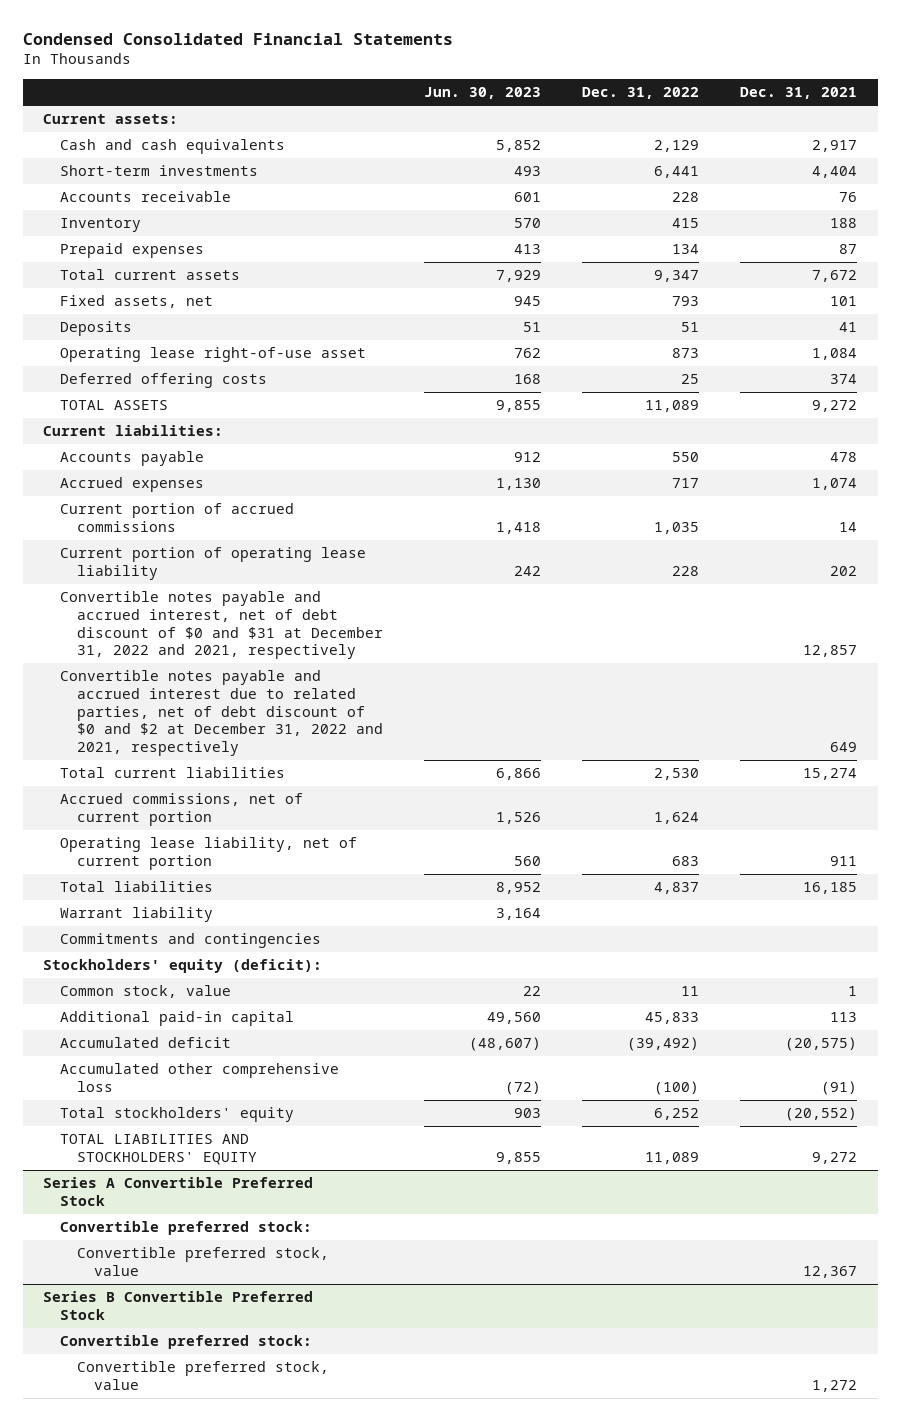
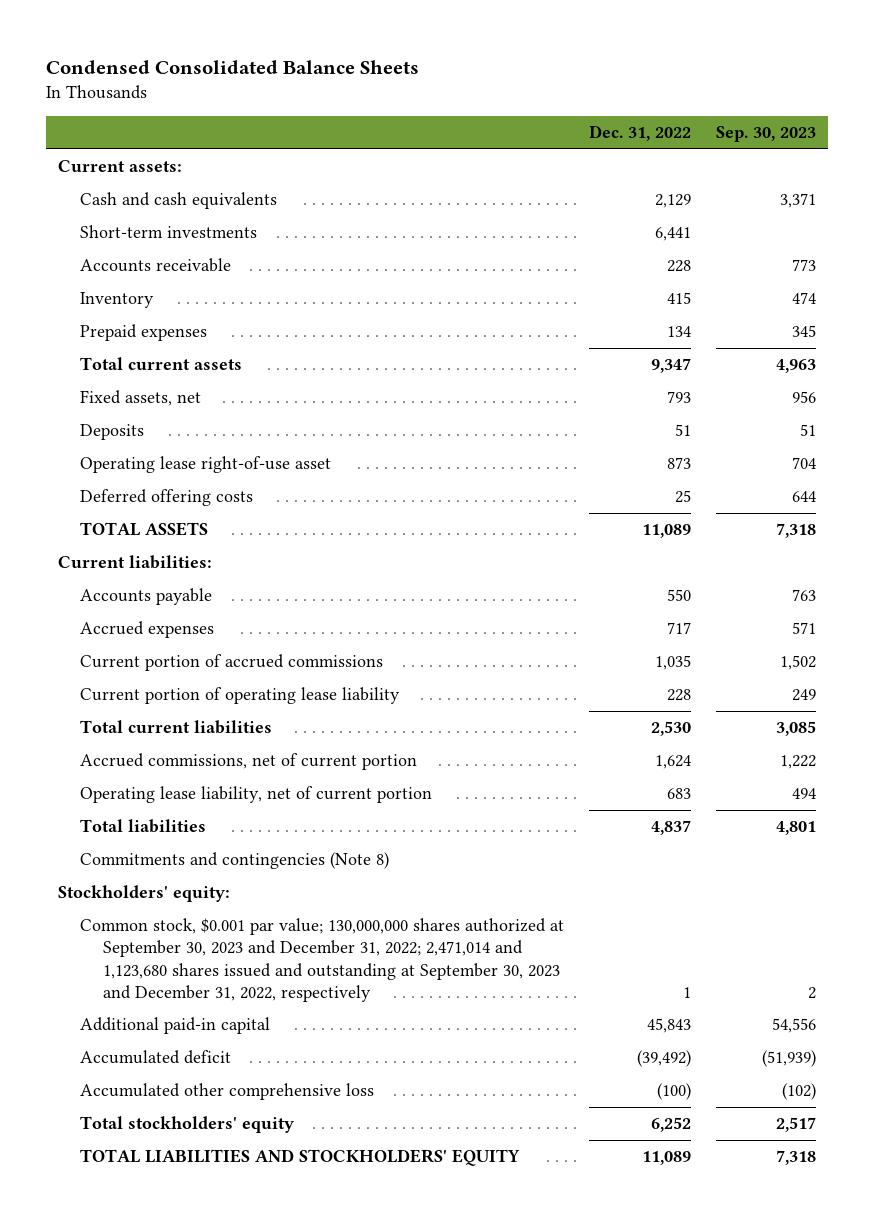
- Condensed Consolidated Financial Statements
+ Condensed Consolidated Balance Sheets
- | Jun. 30, 2023 | Dec. 31, 2022 | Dec. 31, 2021
+ | Dec. 31, 2022 | Sep. 30, 2023
- Convertible notes payable and accrued interest, net of debt discount of $0 and $31 at December 31, 2022 and 2021, respectively | | | 12,857
- Convertible notes payable and accrued interest due to related parties, net of debt discount of $0 and $2 at December 31, 2022 and 2021, respectively | | | 649
- Warrant liability | 3,164 | |
- Commitments and contingencies
- Stockholders' equity (deficit):
- Common stock, value | 22 | 11 | 1
- Additional paid-in capital | 49,560 | 45,833 | 113
+ Commitments and contingencies (Note 8)
+ Stockholders' equity:
+ Common stock, $0.001 par value; 130,000,000 shares authorized at September 30, 2023 and December 31, 2022; 2,471,014 and 1,123,680 shares issued and outstanding at September 30, 2023 and December 31, 2022, respectively | 1 | 2
+ Additional paid-in capital | 45,843 | 54,556
- Series A Convertible Preferred Stock
- Convertible preferred stock:
- Convertible preferred stock, value | | | 12,367
- Series B Convertible Preferred Stock
- Convertible preferred stock:
- Convertible preferred stock, value | | | 1,272

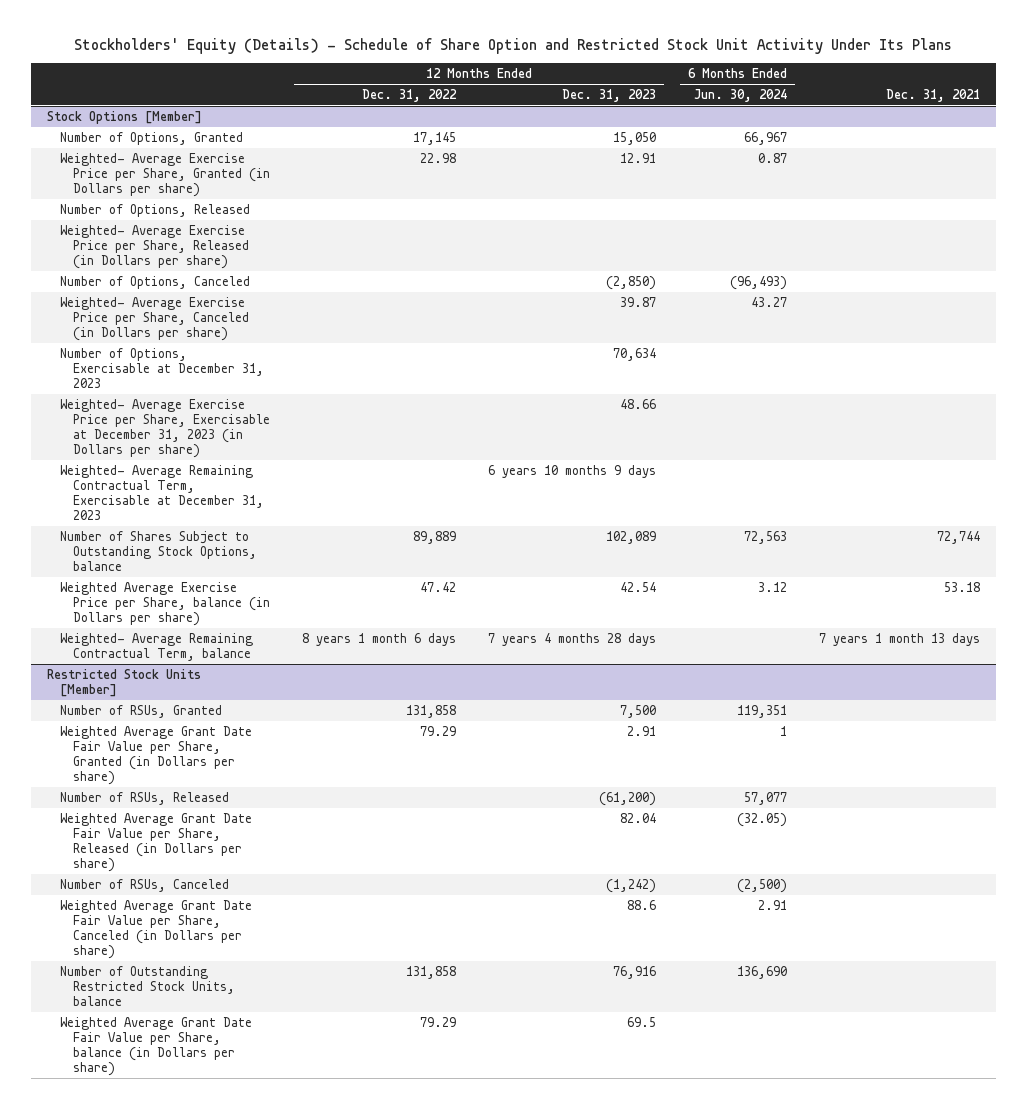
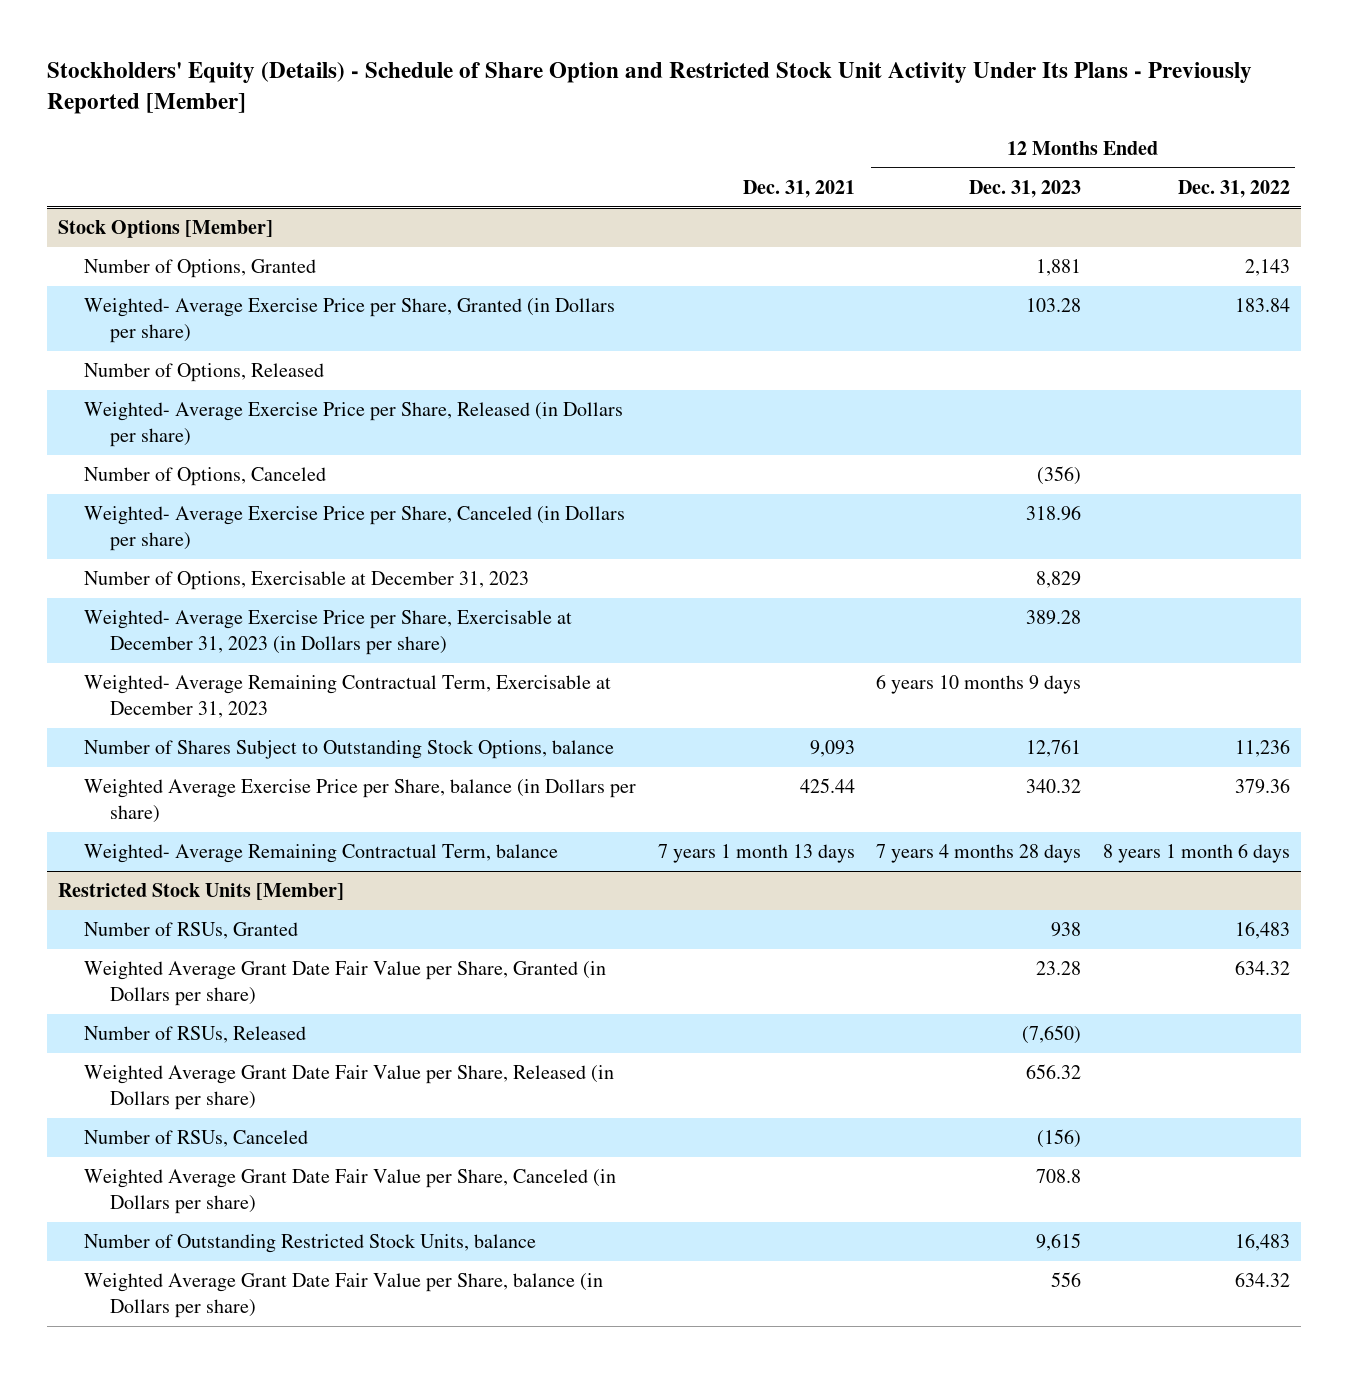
- Stockholders' Equity (Details) - Schedule of Share Option and Restricted Stock Unit Activity Under Its Plans
+ Stockholders' Equity (Details) - Schedule of Share Option and Restricted Stock Unit Activity Under Its Plans - Previously Reported [Member]
- | 12 Months Ended Dec. 31, 2022 | 12 Months Ended Dec. 31, 2023 | 6 Months Ended Jun. 30, 2024 | Dec. 31, 2021
+ | Dec. 31, 2021 | 12 Months Ended Dec. 31, 2023 | 12 Months Ended Dec. 31, 2022
@ Stock Options [Member]
- Number of Options, Granted | 17,145 | 15,050 | 66,967 |
- Weighted- Average Exercise Price per Share, Granted (in Dollars per share) | 22.98 | 12.91 | 0.87 |
+ Number of Options, Granted | | 1,881 | 2,143
+ Weighted- Average Exercise Price per Share, Granted (in Dollars per share) | | 103.28 | 183.84
- Number of Options, Canceled | | (2,850) | (96,493) |
- Weighted- Average Exercise Price per Share, Canceled (in Dollars per share) | | 39.87 | 43.27 |
- Number of Options, Exercisable at December 31, 2023 | | 70,634 | |
- Weighted- Average Exercise Price per Share, Exercisable at December 31, 2023 (in Dollars per share) | | 48.66 | |
+ Number of Options, Canceled | | (356) |
+ Weighted- Average Exercise Price per Share, Canceled (in Dollars per share) | | 318.96 |
+ Number of Options, Exercisable at December 31, 2023 | | 8,829 |
+ Weighted- Average Exercise Price per Share, Exercisable at December 31, 2023 (in Dollars per share) | | 389.28 |
- Number of Shares Subject to Outstanding Stock Options, balance | 89,889 | 102,089 | 72,563 | 72,744
- Weighted Average Exercise Price per Share, balance (in Dollars per share) | 47.42 | 42.54 | 3.12 | 53.18
+ Number of Shares Subject to Outstanding Stock Options, balance | 9,093 | 12,761 | 11,236
+ Weighted Average Exercise Price per Share, balance (in Dollars per share) | 425.44 | 340.32 | 379.36
@ Restricted Stock Units [Member]
- Number of RSUs, Granted | 131,858 | 7,500 | 119,351 |
- Weighted Average Grant Date Fair Value per Share, Granted (in Dollars per share) | 79.29 | 2.91 | 1 |
- Number of RSUs, Released | | (61,200) | 57,077 |
- Weighted Average Grant Date Fair Value per Share, Released (in Dollars per share) | | 82.04 | (32.05) |
- Number of RSUs, Canceled | | (1,242) | (2,500) |
- Weighted Average Grant Date Fair Value per Share, Canceled (in Dollars per share) | | 88.6 | 2.91 |
- Number of Outstanding Restricted Stock Units, balance | 131,858 | 76,916 | 136,690 |
- Weighted Average Grant Date Fair Value per Share, balance (in Dollars per share) | 79.29 | 69.5 | |
+ Number of RSUs, Granted | | 938 | 16,483
+ Weighted Average Grant Date Fair Value per Share, Granted (in Dollars per share) | | 23.28 | 634.32
+ Number of RSUs, Released | | (7,650) |
+ Weighted Average Grant Date Fair Value per Share, Released (in Dollars per share) | | 656.32 |
+ Number of RSUs, Canceled | | (156) |
+ Weighted Average Grant Date Fair Value per Share, Canceled (in Dollars per share) | | 708.8 |
+ Number of Outstanding Restricted Stock Units, balance | | 9,615 | 16,483
+ Weighted Average Grant Date Fair Value per Share, balance (in Dollars per share) | | 556 | 634.32

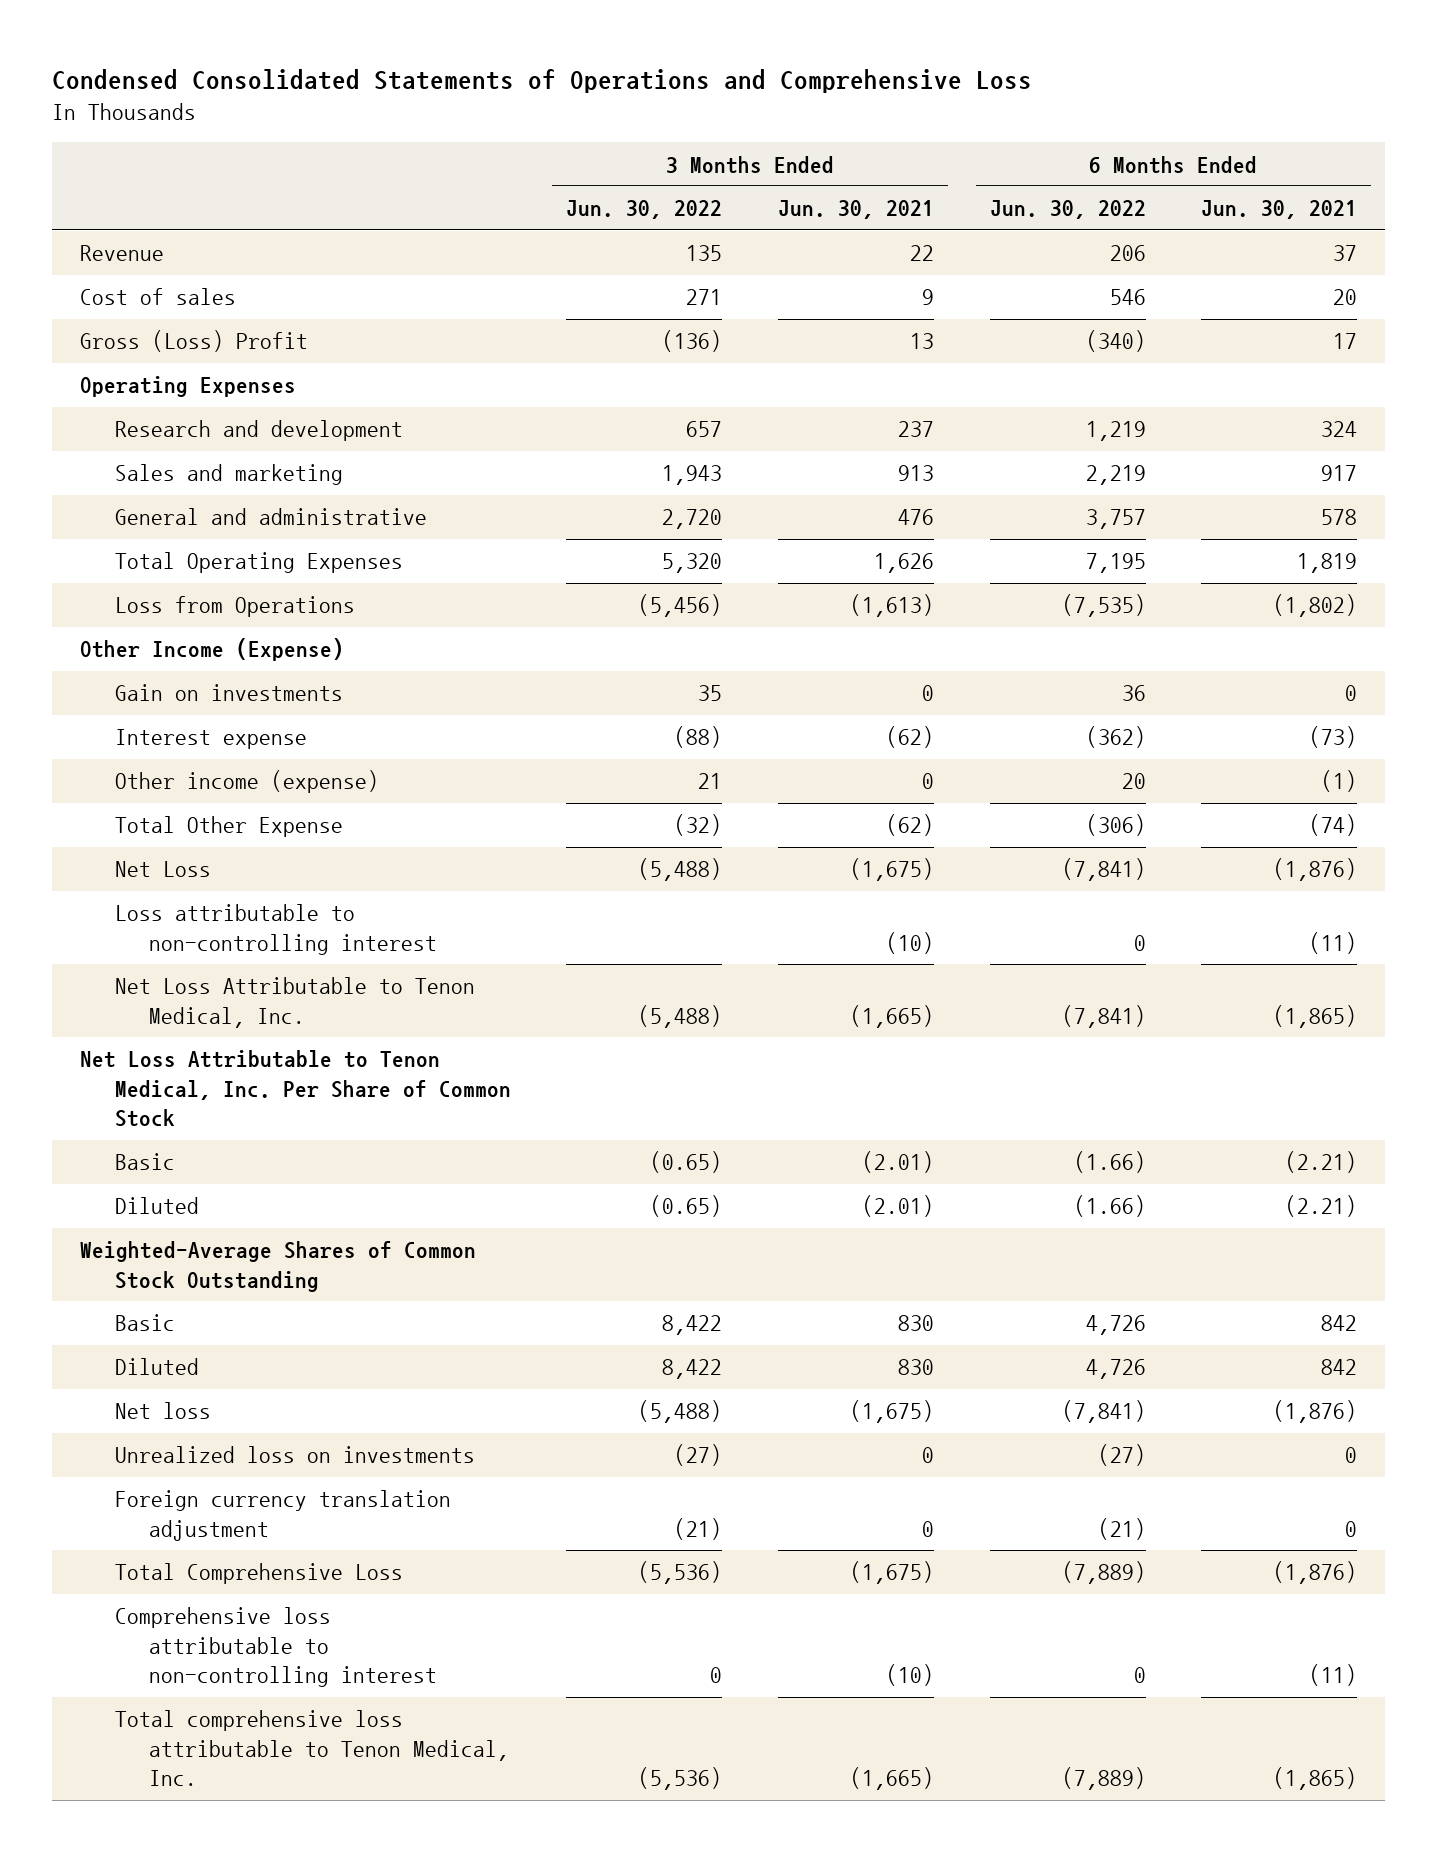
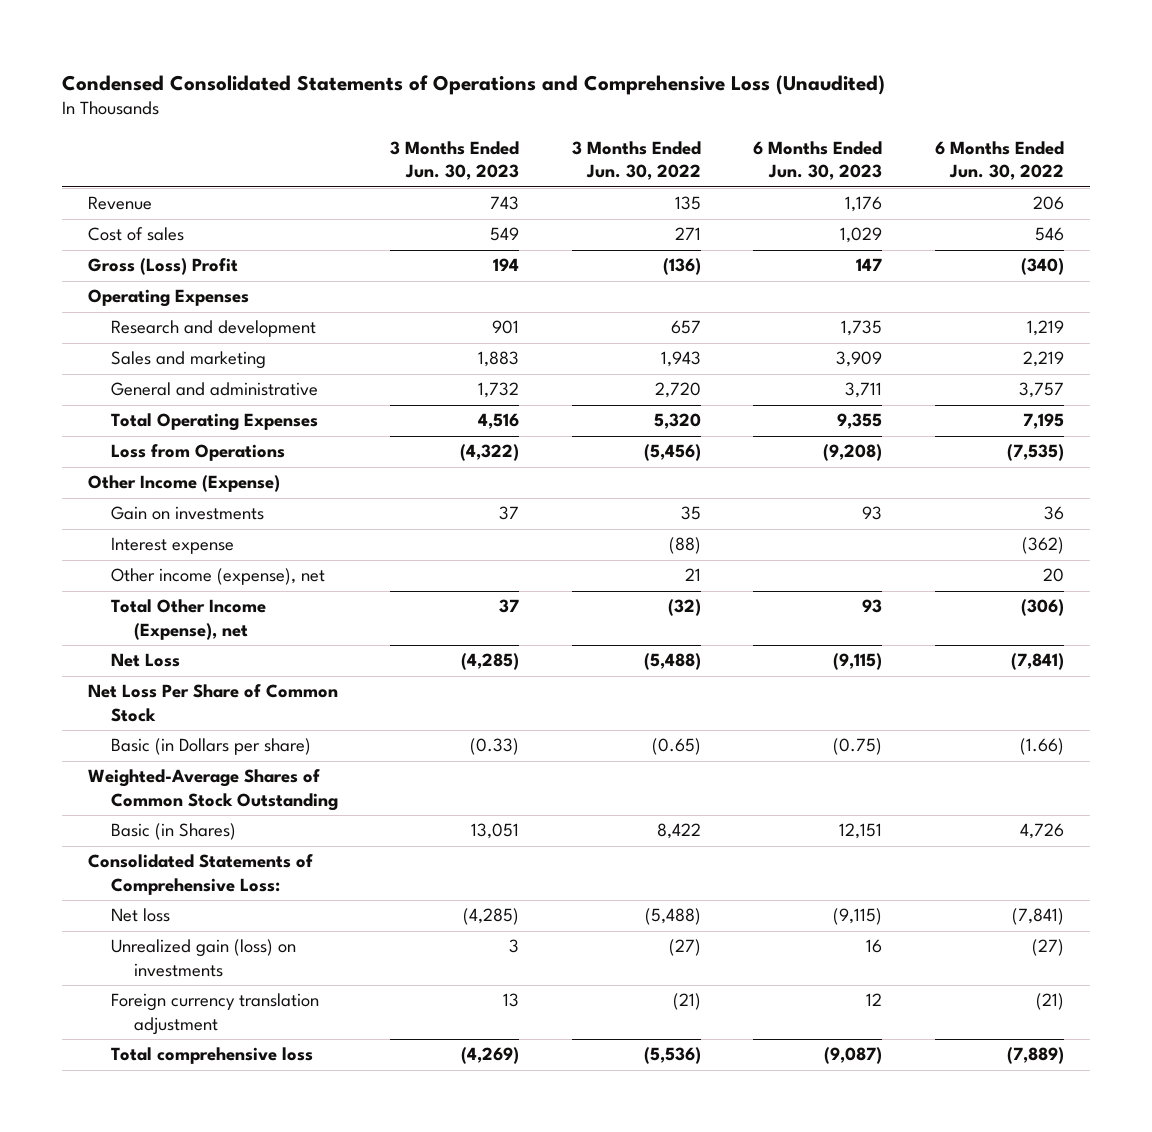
- Condensed Consolidated Statements of Operations and Comprehensive Loss
+ Condensed Consolidated Statements of Operations and Comprehensive Loss (Unaudited)
- | 3 Months Ended Jun. 30, 2022 | 3 Months Ended Jun. 30, 2021 | 6 Months Ended Jun. 30, 2022 | 6 Months Ended Jun. 30, 2021
+ | 3 Months Ended Jun. 30, 2023 | 3 Months Ended Jun. 30, 2022 | 6 Months Ended Jun. 30, 2023 | 6 Months Ended Jun. 30, 2022
- Other income (expense) | 21 | 0 | 20 | (1)
- Total Other Expense | (32) | (62) | (306) | (74)
+ Other income (expense), net | | 21 | | 20
+ Total Other Income (Expense), net | 37 | (32) | 93 | (306)
- Loss attributable to non-controlling interest | | (10) | 0 | (11)
- Net Loss Attributable to Tenon Medical, Inc. | (5,488) | (1,665) | (7,841) | (1,865)
- Net Loss Attributable to Tenon Medical, Inc. Per Share of Common Stock
- Basic | (0.65) | (2.01) | (1.66) | (2.21)
- Diluted | (0.65) | (2.01) | (1.66) | (2.21)
+ Net Loss Per Share of Common Stock
+ Basic (in Dollars per share) | (0.33) | (0.65) | (0.75) | (1.66)
- Basic | 8,422 | 830 | 4,726 | 842
- Diluted | 8,422 | 830 | 4,726 | 842
+ Basic (in Shares) | 13,051 | 8,422 | 12,151 | 4,726
+ Consolidated Statements of Comprehensive Loss:
- Unrealized loss on investments | (27) | 0 | (27) | 0
+ Unrealized gain (loss) on investments | 3 | (27) | 16 | (27)
- Total Comprehensive Loss | (5,536) | (1,675) | (7,889) | (1,876)
- Comprehensive loss attributable to non-controlling interest | 0 | (10) | 0 | (11)
- Total comprehensive loss attributable to Tenon Medical, Inc. | (5,536) | (1,665) | (7,889) | (1,865)
+ Total comprehensive loss | (4,269) | (5,536) | (9,087) | (7,889)

